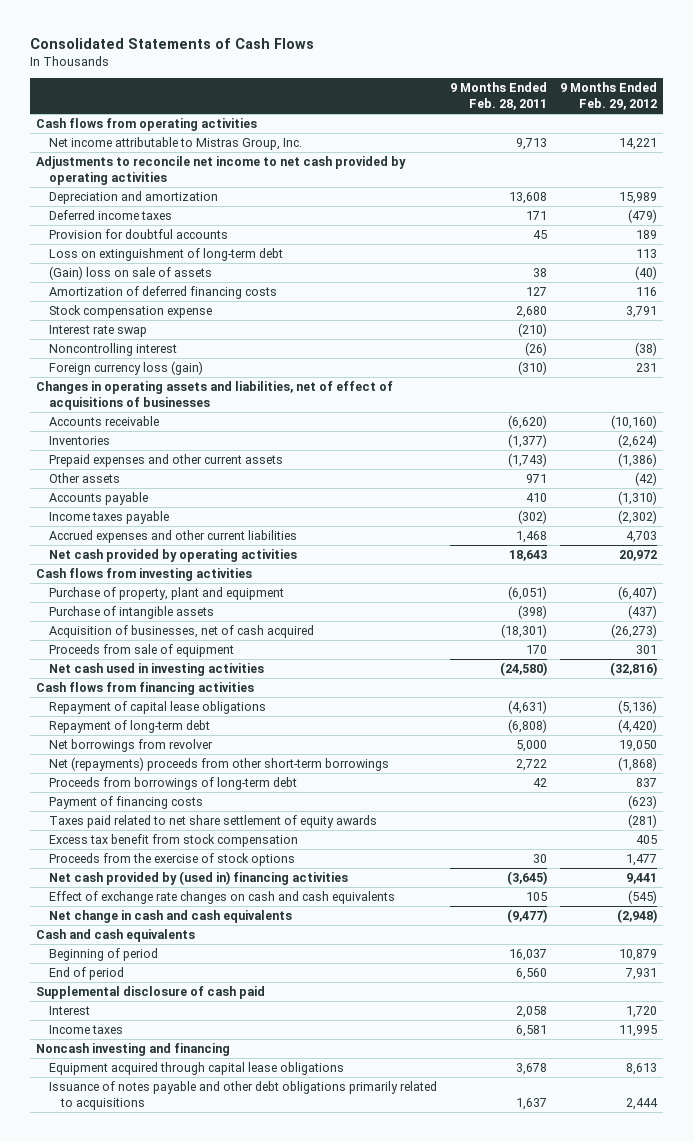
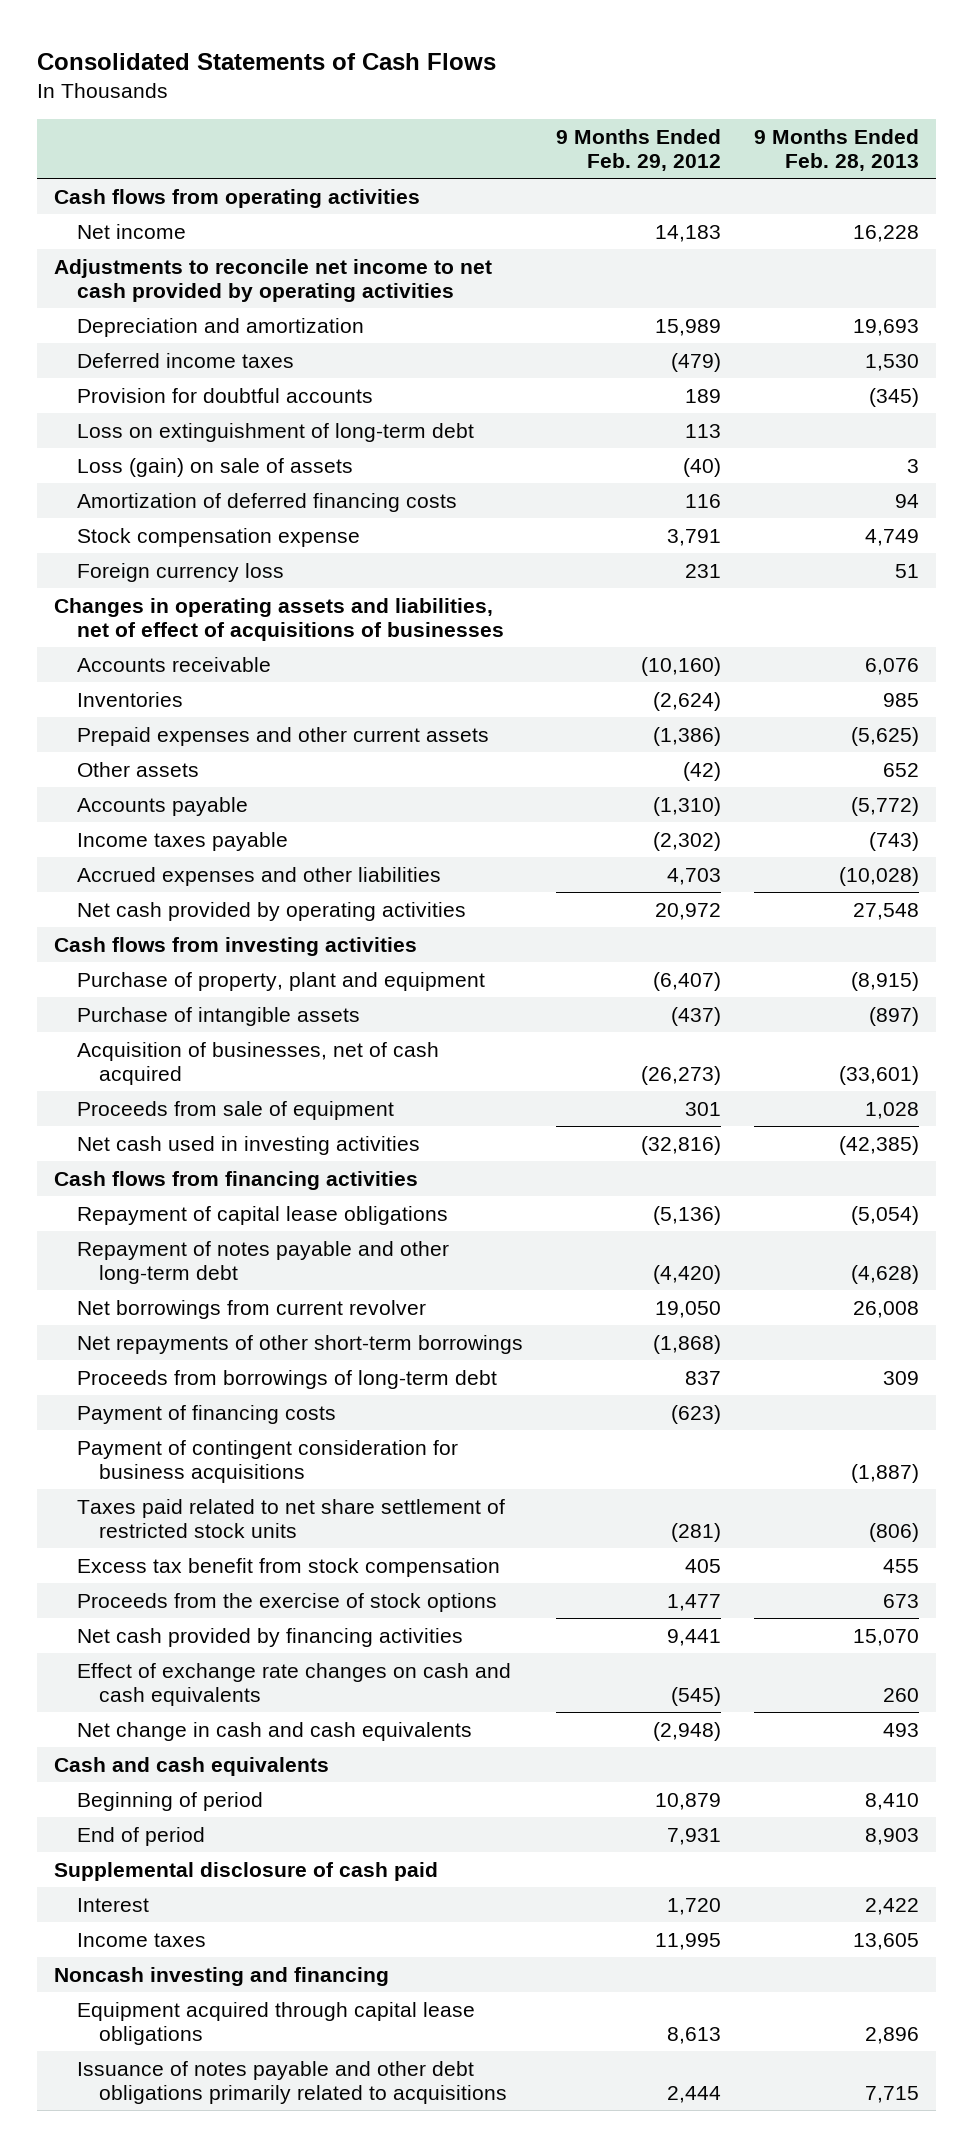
- | 9 Months Ended Feb. 28, 2011 | 9 Months Ended Feb. 29, 2012
+ | 9 Months Ended Feb. 29, 2012 | 9 Months Ended Feb. 28, 2013
- Net income attributable to Mistras Group, Inc. | 9,713 | 14,221
+ Net income | 14,183 | 16,228
- (Gain) loss on sale of assets | 38 | (40)
+ Loss (gain) on sale of assets | (40) | 3
- Interest rate swap | (210) |
- Noncontrolling interest | (26) | (38)
- Foreign currency loss (gain) | (310) | 231
+ Foreign currency loss | 231 | 51
- Accrued expenses and other current liabilities | 1,468 | 4,703
+ Accrued expenses and other liabilities | 4,703 | (10,028)
- Repayment of long-term debt | (6,808) | (4,420)
- Net borrowings from revolver | 5,000 | 19,050
- Net (repayments) proceeds from other short-term borrowings | 2,722 | (1,868)
+ Repayment of notes payable and other long-term debt | (4,420) | (4,628)
+ Net borrowings from current revolver | 19,050 | 26,008
+ Net repayments of other short-term borrowings | (1,868) |
- Taxes paid related to net share settlement of equity awards | | (281)
+ Payment of contingent consideration for business acquisitions | | (1,887)
+ Taxes paid related to net share settlement of restricted stock units | (281) | (806)
- Net cash provided by (used in) financing activities | (3,645) | 9,441
+ Net cash provided by financing activities | 9,441 | 15,070

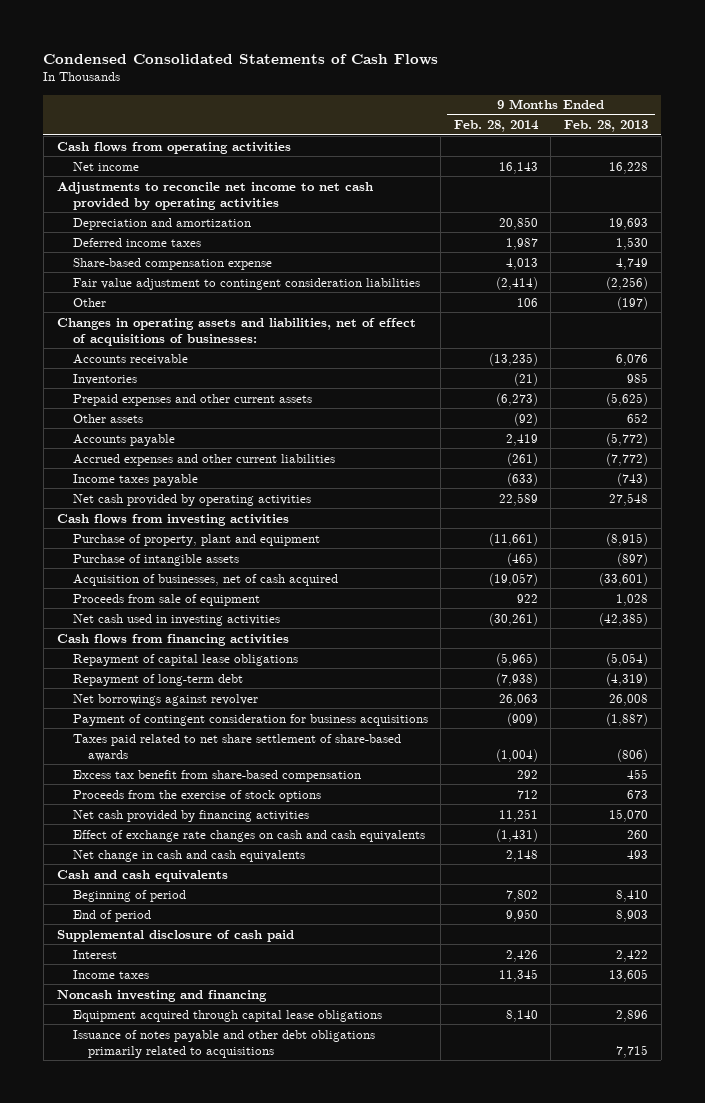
- Consolidated Statements of Cash Flows
+ Condensed Consolidated Statements of Cash Flows
- | 9 Months Ended Feb. 29, 2012 | 9 Months Ended Feb. 28, 2013
+ | 9 Months Ended Feb. 28, 2014 | 9 Months Ended Feb. 28, 2013
- Provision for doubtful accounts | 189 | (345)
- Loss on extinguishment of long-term debt | 113 |
- Loss (gain) on sale of assets | (40) | 3
- Amortization of deferred financing costs | 116 | 94
- Stock compensation expense | 3,791 | 4,749
- Foreign currency loss | 231 | 51
- Changes in operating assets and liabilities, net of effect of acquisitions of businesses
+ Share-based compensation expense | 4,013 | 4,749
+ Fair value adjustment to contingent consideration liabilities | (2,414) | (2,256)
+ Other | 106 | (197)
+ Changes in operating assets and liabilities, net of effect of acquisitions of businesses:
+ Accrued expenses and other current liabilities | (261) | (7,772)
- Accrued expenses and other liabilities | 4,703 | (10,028)
- Repayment of notes payable and other long-term debt | (4,420) | (4,628)
- Net borrowings from current revolver | 19,050 | 26,008
- Net repayments of other short-term borrowings | (1,868) |
- Proceeds from borrowings of long-term debt | 837 | 309
- Payment of financing costs | (623) |
+ Repayment of long-term debt | (7,938) | (4,319)
+ Net borrowings against revolver | 26,063 | 26,008
- Taxes paid related to net share settlement of restricted stock units | (281) | (806)
- Excess tax benefit from stock compensation | 405 | 455
+ Taxes paid related to net share settlement of share-based awards | (1,004) | (806)
+ Excess tax benefit from share-based compensation | 292 | 455

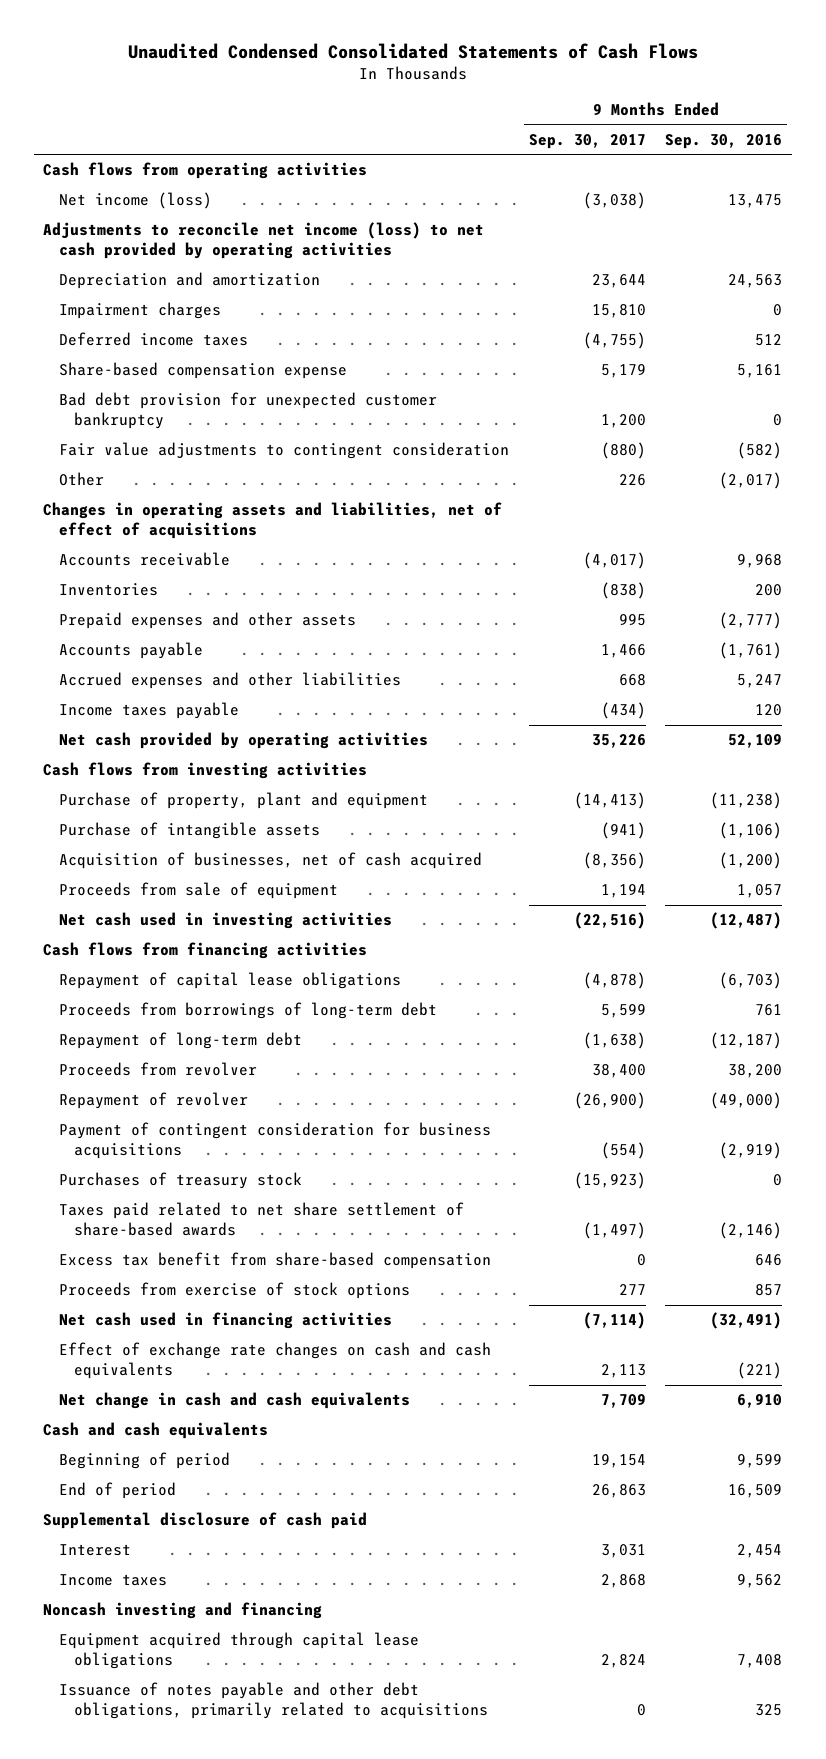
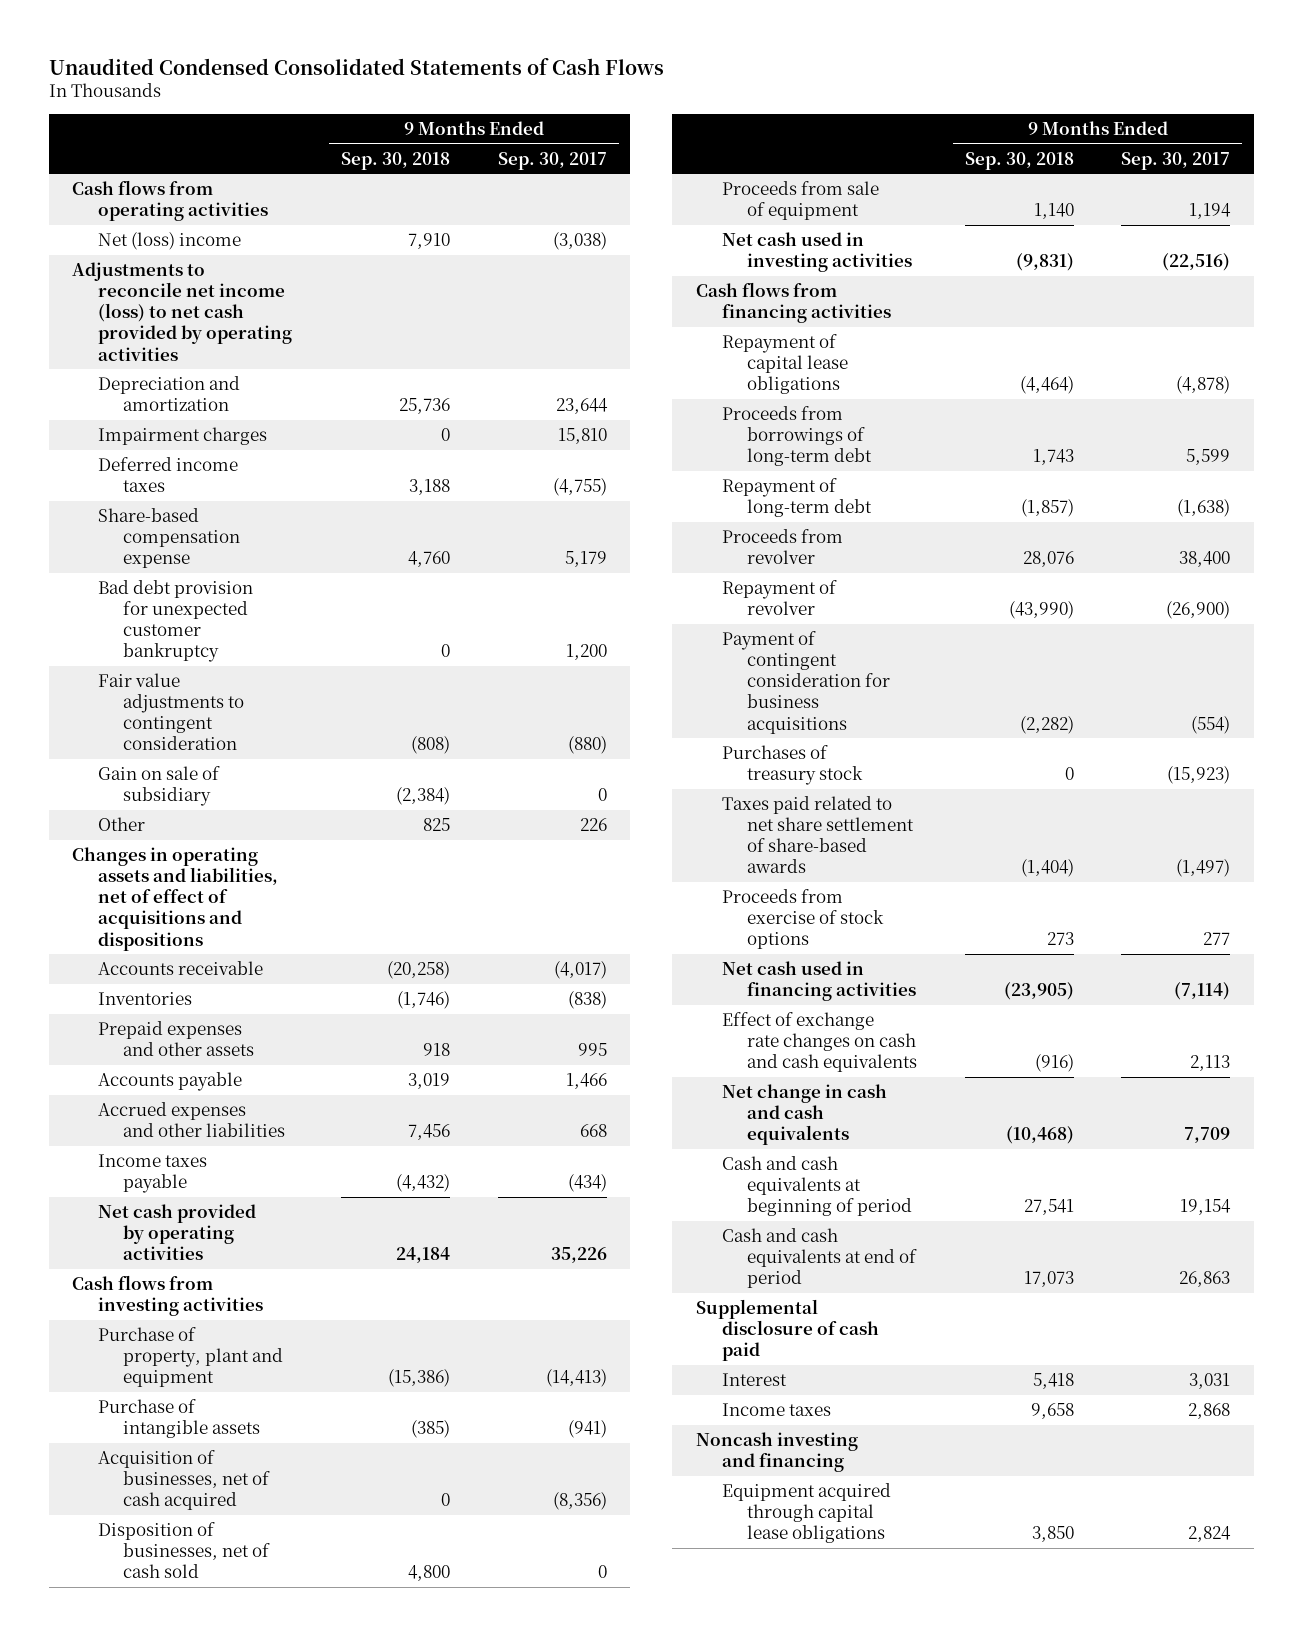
- | 9 Months Ended Sep. 30, 2017 | 9 Months Ended Sep. 30, 2016
+ | 9 Months Ended Sep. 30, 2018 | 9 Months Ended Sep. 30, 2017
- Net income (loss) | (3,038) | 13,475
+ Net (loss) income | 7,910 | (3,038)
+ Gain on sale of subsidiary | (2,384) | 0
- Changes in operating assets and liabilities, net of effect of acquisitions
+ Changes in operating assets and liabilities, net of effect of acquisitions and dispositions
+ Disposition of businesses, net of cash sold | 4,800 | 0
- Excess tax benefit from share-based compensation | 0 | 646
- Cash and cash equivalents
- Beginning of period | 19,154 | 9,599
- End of period | 26,863 | 16,509
+ Cash and cash equivalents at beginning of period | 27,541 | 19,154
+ Cash and cash equivalents at end of period | 17,073 | 26,863
- Issuance of notes payable and other debt obligations, primarily related to acquisitions | 0 | 325

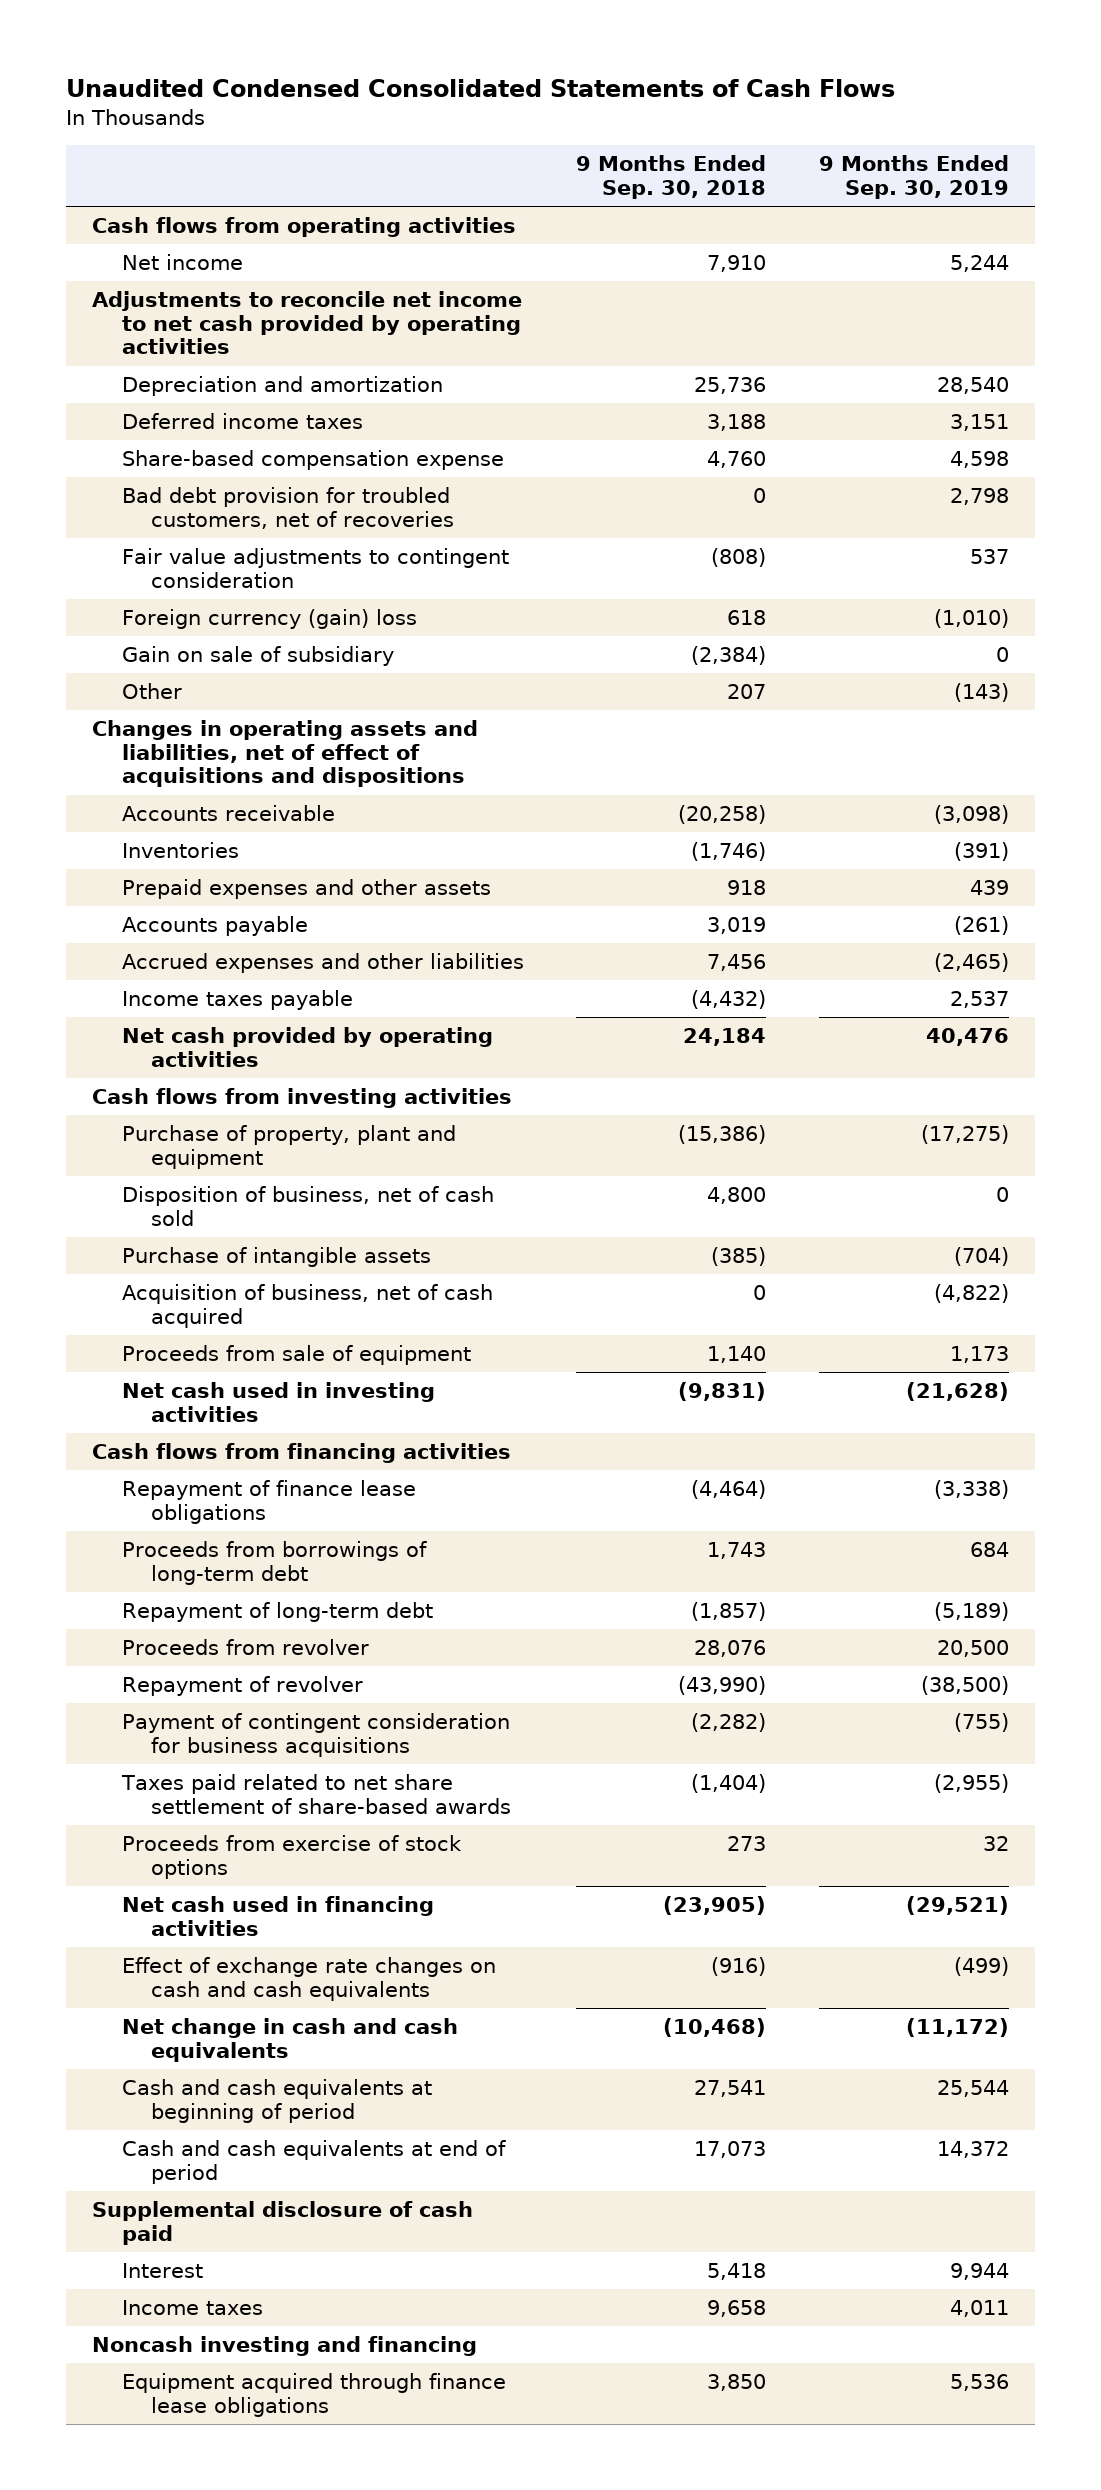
- | 9 Months Ended Sep. 30, 2018 | 9 Months Ended Sep. 30, 2017
+ | 9 Months Ended Sep. 30, 2018 | 9 Months Ended Sep. 30, 2019
- Net (loss) income | 7,910 | (3,038)
- Adjustments to reconcile net income (loss) to net cash provided by operating activities
+ Net income | 7,910 | 5,244
+ Adjustments to reconcile net income to net cash provided by operating activities
- Impairment charges | 0 | 15,810
- Bad debt provision for unexpected customer bankruptcy | 0 | 1,200
+ Bad debt provision for troubled customers, net of recoveries | 0 | 2,798
+ Foreign currency (gain) loss | 618 | (1,010)
- Other | 825 | 226
+ Other | 207 | (143)
+ Disposition of business, net of cash sold | 4,800 | 0
- Acquisition of businesses, net of cash acquired | 0 | (8,356)
- Disposition of businesses, net of cash sold | 4,800 | 0
+ Acquisition of business, net of cash acquired | 0 | (4,822)
- Repayment of capital lease obligations | (4,464) | (4,878)
+ Repayment of finance lease obligations | (4,464) | (3,338)
- Purchases of treasury stock | 0 | (15,923)
- Equipment acquired through capital lease obligations | 3,850 | 2,824
+ Equipment acquired through finance lease obligations | 3,850 | 5,536

